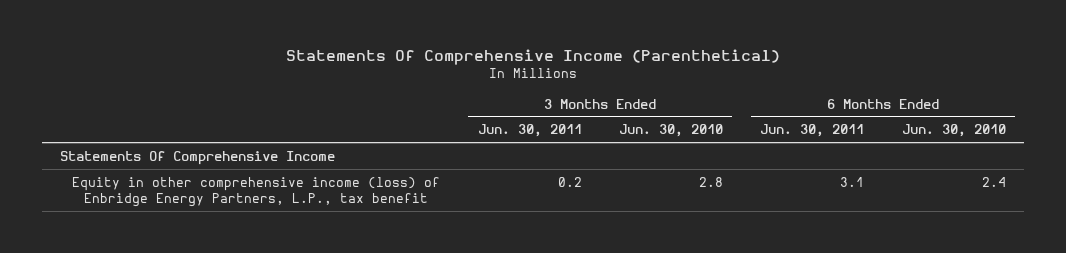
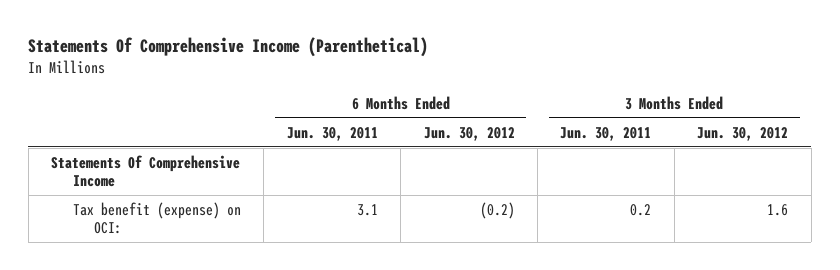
- | 3 Months Ended Jun. 30, 2011 | 3 Months Ended Jun. 30, 2010 | 6 Months Ended Jun. 30, 2011 | 6 Months Ended Jun. 30, 2010
+ | 6 Months Ended Jun. 30, 2011 | 6 Months Ended Jun. 30, 2012 | 3 Months Ended Jun. 30, 2011 | 3 Months Ended Jun. 30, 2012
- Equity in other comprehensive income (loss) of Enbridge Energy Partners, L.P., tax benefit | 0.2 | 2.8 | 3.1 | 2.4
+ Tax benefit (expense) on OCI: | 3.1 | (0.2) | 0.2 | 1.6

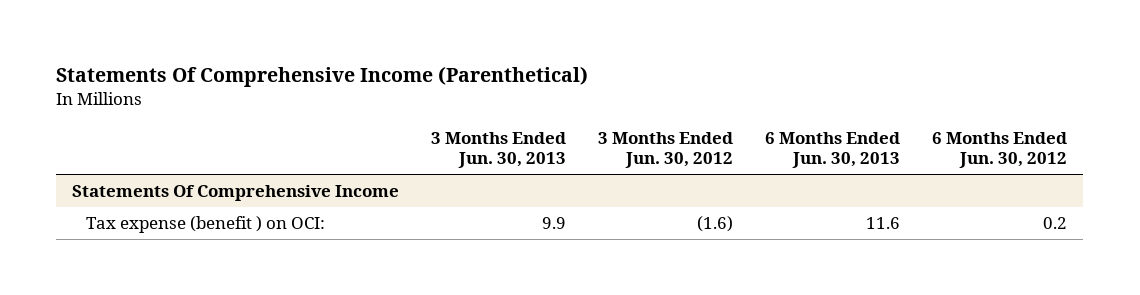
- | 6 Months Ended Jun. 30, 2011 | 6 Months Ended Jun. 30, 2012 | 3 Months Ended Jun. 30, 2011 | 3 Months Ended Jun. 30, 2012
+ | 3 Months Ended Jun. 30, 2013 | 3 Months Ended Jun. 30, 2012 | 6 Months Ended Jun. 30, 2013 | 6 Months Ended Jun. 30, 2012
- Tax benefit (expense) on OCI: | 3.1 | (0.2) | 0.2 | 1.6
+ Tax expense (benefit ) on OCI: | 9.9 | (1.6) | 11.6 | 0.2

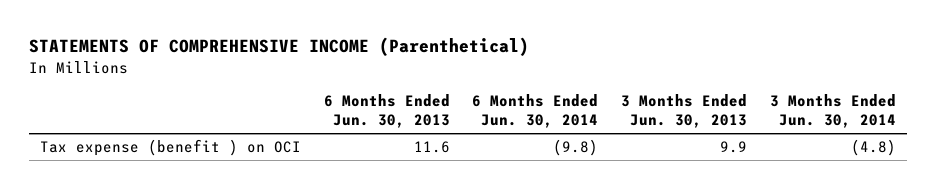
- Statements Of Comprehensive Income (Parenthetical)
+ STATEMENTS OF COMPREHENSIVE INCOME (Parenthetical)
- | 3 Months Ended Jun. 30, 2013 | 3 Months Ended Jun. 30, 2012 | 6 Months Ended Jun. 30, 2013 | 6 Months Ended Jun. 30, 2012
+ | 6 Months Ended Jun. 30, 2013 | 6 Months Ended Jun. 30, 2014 | 3 Months Ended Jun. 30, 2013 | 3 Months Ended Jun. 30, 2014
- Statements Of Comprehensive Income
- Tax expense (benefit ) on OCI: | 9.9 | (1.6) | 11.6 | 0.2
+ Tax expense (benefit ) on OCI | 11.6 | (9.8) | 9.9 | (4.8)

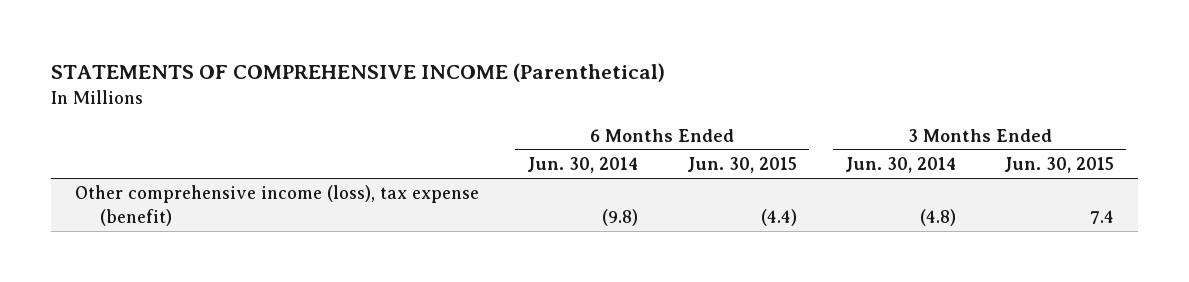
- | 6 Months Ended Jun. 30, 2013 | 6 Months Ended Jun. 30, 2014 | 3 Months Ended Jun. 30, 2013 | 3 Months Ended Jun. 30, 2014
+ | 6 Months Ended Jun. 30, 2014 | 6 Months Ended Jun. 30, 2015 | 3 Months Ended Jun. 30, 2014 | 3 Months Ended Jun. 30, 2015
- Tax expense (benefit ) on OCI | 11.6 | (9.8) | 9.9 | (4.8)
+ Other comprehensive income (loss), tax expense (benefit) | (9.8) | (4.4) | (4.8) | 7.4

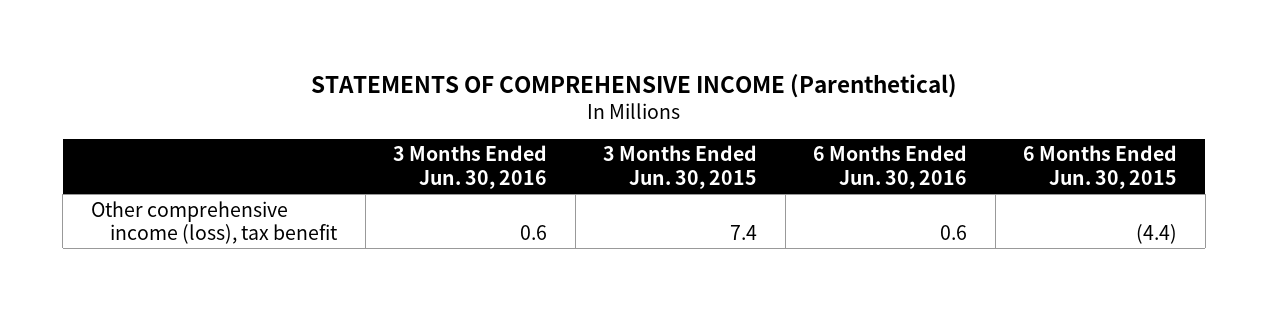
- | 6 Months Ended Jun. 30, 2014 | 6 Months Ended Jun. 30, 2015 | 3 Months Ended Jun. 30, 2014 | 3 Months Ended Jun. 30, 2015
+ | 3 Months Ended Jun. 30, 2016 | 3 Months Ended Jun. 30, 2015 | 6 Months Ended Jun. 30, 2016 | 6 Months Ended Jun. 30, 2015
- Other comprehensive income (loss), tax expense (benefit) | (9.8) | (4.4) | (4.8) | 7.4
+ Other comprehensive income (loss), tax benefit | 0.6 | 7.4 | 0.6 | (4.4)

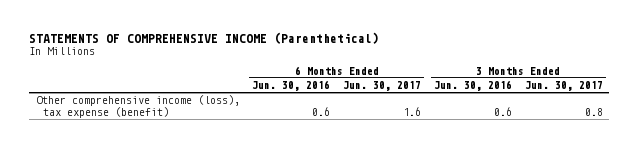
- | 3 Months Ended Jun. 30, 2016 | 3 Months Ended Jun. 30, 2015 | 6 Months Ended Jun. 30, 2016 | 6 Months Ended Jun. 30, 2015
+ | 6 Months Ended Jun. 30, 2016 | 6 Months Ended Jun. 30, 2017 | 3 Months Ended Jun. 30, 2016 | 3 Months Ended Jun. 30, 2017
- Other comprehensive income (loss), tax benefit | 0.6 | 7.4 | 0.6 | (4.4)
+ Other comprehensive income (loss), tax expense (benefit) | 0.6 | 1.6 | 0.6 | 0.8

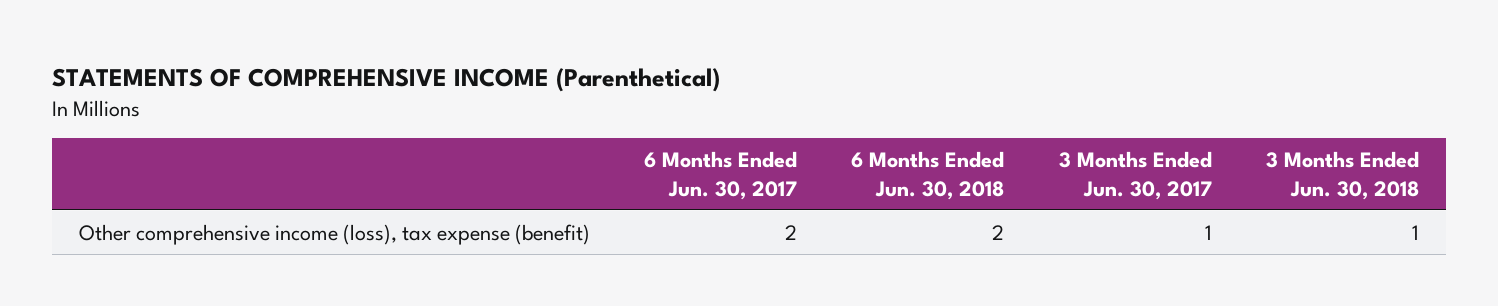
- | 6 Months Ended Jun. 30, 2016 | 6 Months Ended Jun. 30, 2017 | 3 Months Ended Jun. 30, 2016 | 3 Months Ended Jun. 30, 2017
+ | 6 Months Ended Jun. 30, 2017 | 6 Months Ended Jun. 30, 2018 | 3 Months Ended Jun. 30, 2017 | 3 Months Ended Jun. 30, 2018
- Other comprehensive income (loss), tax expense (benefit) | 0.6 | 1.6 | 0.6 | 0.8
+ Other comprehensive income (loss), tax expense (benefit) | 2 | 2 | 1 | 1

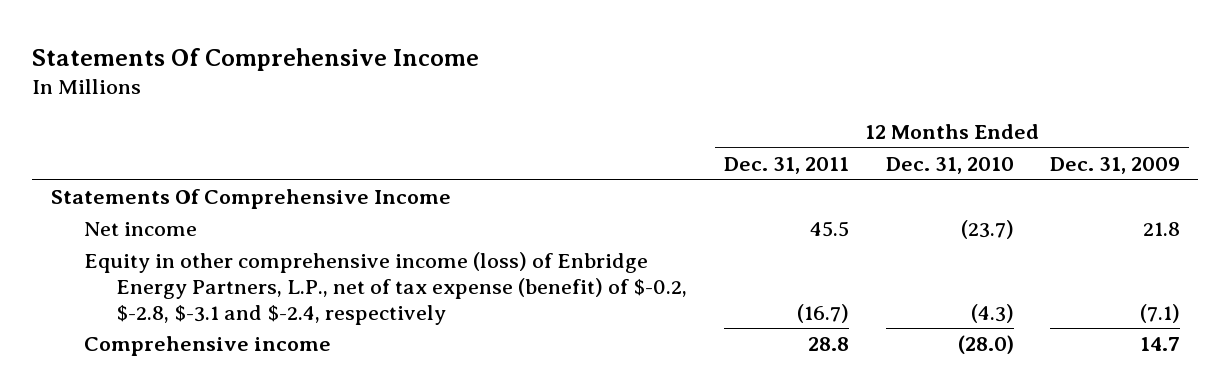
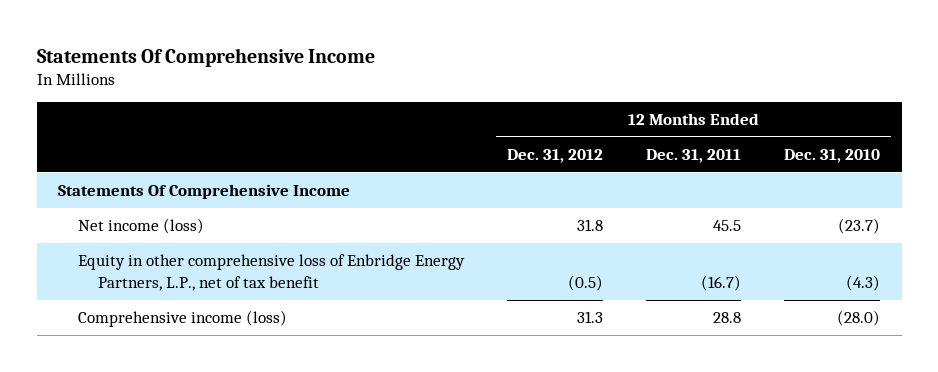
- | 12 Months Ended Dec. 31, 2011 | 12 Months Ended Dec. 31, 2010 | 12 Months Ended Dec. 31, 2009
+ | 12 Months Ended Dec. 31, 2012 | 12 Months Ended Dec. 31, 2011 | 12 Months Ended Dec. 31, 2010
- Net income | 45.5 | (23.7) | 21.8
- Equity in other comprehensive income (loss) of Enbridge Energy Partners, L.P., net of tax expense (benefit) of $-0.2, $-2.8, $-3.1 and $-2.4, respectively | (16.7) | (4.3) | (7.1)
- Comprehensive income | 28.8 | (28.0) | 14.7
+ Net income (loss) | 31.8 | 45.5 | (23.7)
+ Equity in other comprehensive loss of Enbridge Energy Partners, L.P., net of tax benefit | (0.5) | (16.7) | (4.3)
+ Comprehensive income (loss) | 31.3 | 28.8 | (28.0)

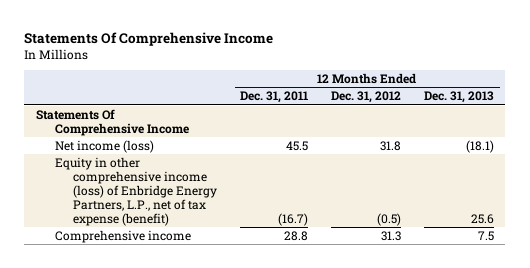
- | 12 Months Ended Dec. 31, 2012 | 12 Months Ended Dec. 31, 2011 | 12 Months Ended Dec. 31, 2010
+ | 12 Months Ended Dec. 31, 2011 | 12 Months Ended Dec. 31, 2012 | 12 Months Ended Dec. 31, 2013
- Equity in other comprehensive loss of Enbridge Energy Partners, L.P., net of tax benefit | (0.5) | (16.7) | (4.3)
- Comprehensive income (loss) | 31.3 | 28.8 | (28.0)
+ Equity in other comprehensive income (loss) of Enbridge Energy Partners, L.P., net of tax expense (benefit) | (16.7) | (0.5) | 25.6
+ Comprehensive income | 28.8 | 31.3 | 7.5

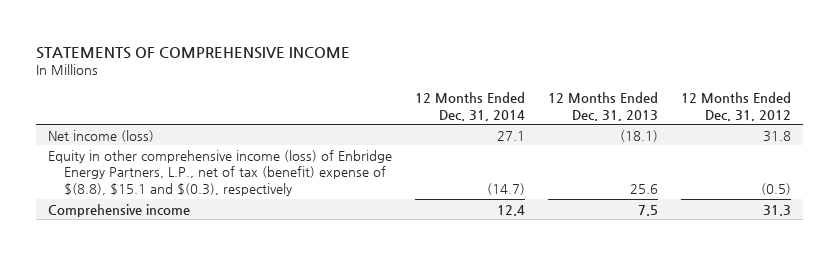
- Statements Of Comprehensive Income
+ STATEMENTS OF COMPREHENSIVE INCOME
- | 12 Months Ended Dec. 31, 2011 | 12 Months Ended Dec. 31, 2012 | 12 Months Ended Dec. 31, 2013
+ | 12 Months Ended Dec. 31, 2014 | 12 Months Ended Dec. 31, 2013 | 12 Months Ended Dec. 31, 2012
- Statements Of Comprehensive Income
- Equity in other comprehensive income (loss) of Enbridge Energy Partners, L.P., net of tax expense (benefit) | (16.7) | (0.5) | 25.6
+ Equity in other comprehensive income (loss) of Enbridge Energy Partners, L.P., net of tax (benefit) expense of $(8.8), $15.1 and $(0.3), respectively | (14.7) | 25.6 | (0.5)

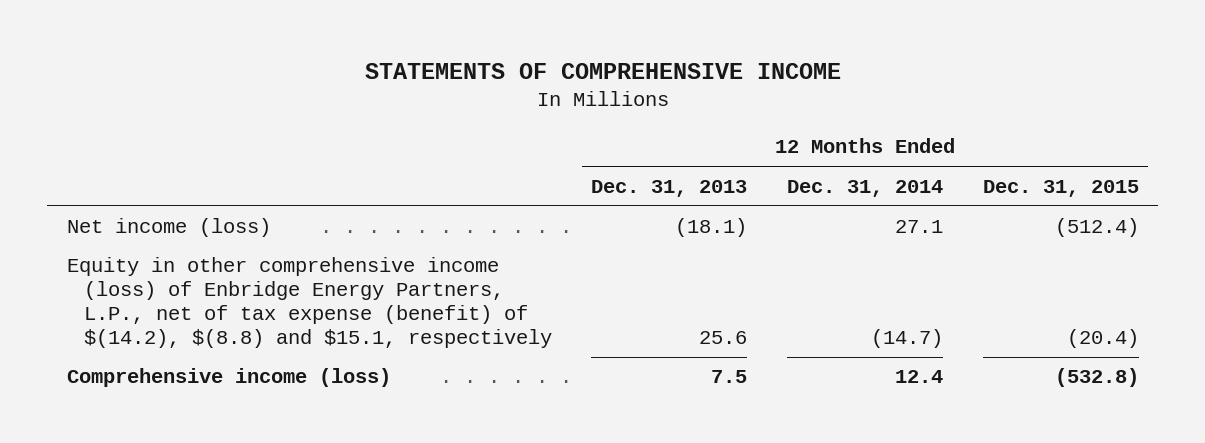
- | 12 Months Ended Dec. 31, 2014 | 12 Months Ended Dec. 31, 2013 | 12 Months Ended Dec. 31, 2012
+ | 12 Months Ended Dec. 31, 2013 | 12 Months Ended Dec. 31, 2014 | 12 Months Ended Dec. 31, 2015
- Equity in other comprehensive income (loss) of Enbridge Energy Partners, L.P., net of tax (benefit) expense of $(8.8), $15.1 and $(0.3), respectively | (14.7) | 25.6 | (0.5)
- Comprehensive income | 12.4 | 7.5 | 31.3
+ Equity in other comprehensive income (loss) of Enbridge Energy Partners, L.P., net of tax expense (benefit) of $(14.2), $(8.8) and $15.1, respectively | 25.6 | (14.7) | (20.4)
+ Comprehensive income (loss) | 7.5 | 12.4 | (532.8)

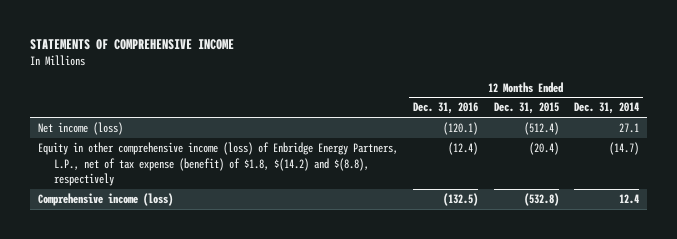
- | 12 Months Ended Dec. 31, 2013 | 12 Months Ended Dec. 31, 2014 | 12 Months Ended Dec. 31, 2015
+ | 12 Months Ended Dec. 31, 2016 | 12 Months Ended Dec. 31, 2015 | 12 Months Ended Dec. 31, 2014
- Equity in other comprehensive income (loss) of Enbridge Energy Partners, L.P., net of tax expense (benefit) of $(14.2), $(8.8) and $15.1, respectively | 25.6 | (14.7) | (20.4)
+ Equity in other comprehensive income (loss) of Enbridge Energy Partners, L.P., net of tax expense (benefit) of $1.8, $(14.2) and $(8.8), respectively | (12.4) | (20.4) | (14.7)

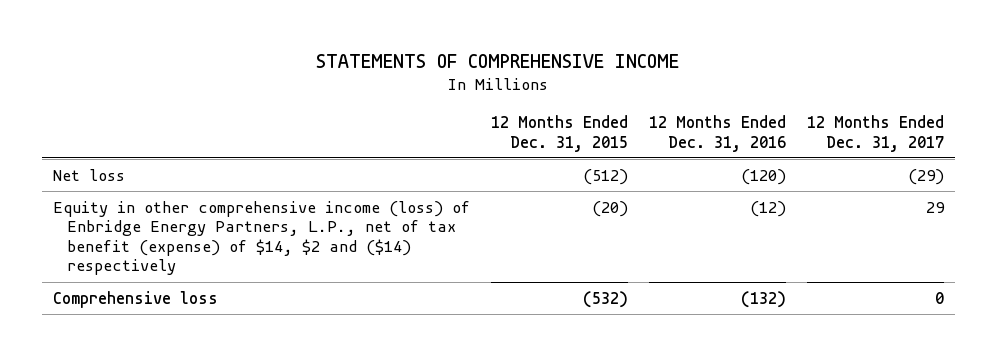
- | 12 Months Ended Dec. 31, 2016 | 12 Months Ended Dec. 31, 2015 | 12 Months Ended Dec. 31, 2014
+ | 12 Months Ended Dec. 31, 2015 | 12 Months Ended Dec. 31, 2016 | 12 Months Ended Dec. 31, 2017
- Net income (loss) | (120.1) | (512.4) | 27.1
- Equity in other comprehensive income (loss) of Enbridge Energy Partners, L.P., net of tax expense (benefit) of $1.8, $(14.2) and $(8.8), respectively | (12.4) | (20.4) | (14.7)
- Comprehensive income (loss) | (132.5) | (532.8) | 12.4
+ Net loss | (512) | (120) | (29)
+ Equity in other comprehensive income (loss) of Enbridge Energy Partners, L.P., net of tax benefit (expense) of $14, $2 and ($14) respectively | (20) | (12) | 29
+ Comprehensive loss | (532) | (132) | 0

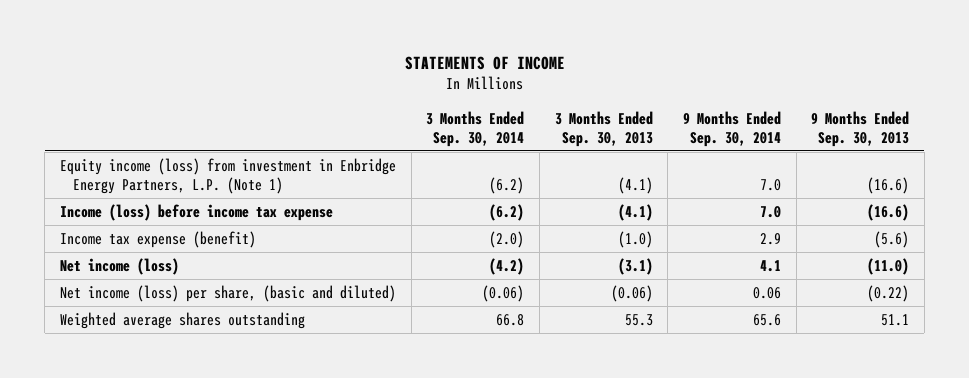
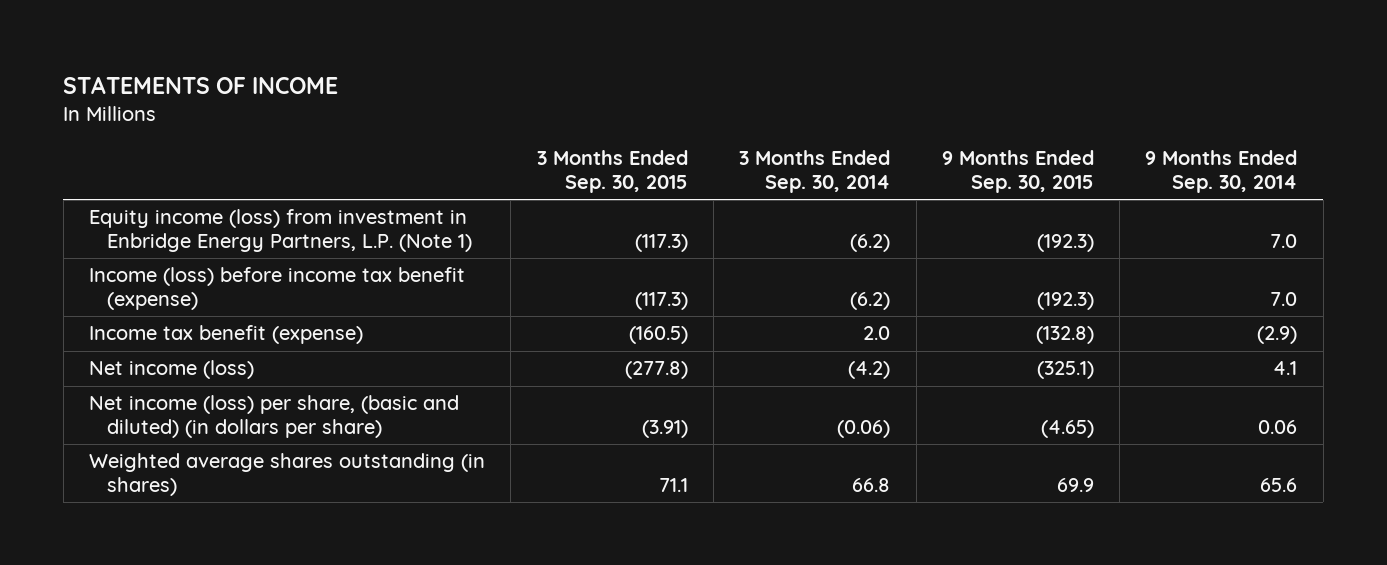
- | 3 Months Ended Sep. 30, 2014 | 3 Months Ended Sep. 30, 2013 | 9 Months Ended Sep. 30, 2014 | 9 Months Ended Sep. 30, 2013
+ | 3 Months Ended Sep. 30, 2015 | 3 Months Ended Sep. 30, 2014 | 9 Months Ended Sep. 30, 2015 | 9 Months Ended Sep. 30, 2014
- Income (loss) before income tax expense | (6.2) | (4.1) | 7.0 | (16.6)
- Income tax expense (benefit) | (2.0) | (1.0) | 2.9 | (5.6)
+ Income (loss) before income tax benefit (expense) | (117.3) | (6.2) | (192.3) | 7.0
+ Income tax benefit (expense) | (160.5) | 2.0 | (132.8) | (2.9)
- Net income (loss) per share, (basic and diluted) | (0.06) | (0.06) | 0.06 | (0.22)
- Weighted average shares outstanding | 66.8 | 55.3 | 65.6 | 51.1
+ Net income (loss) per share, (basic and diluted) (in dollars per share) | (3.91) | (0.06) | (4.65) | 0.06
+ Weighted average shares outstanding (in shares) | 71.1 | 66.8 | 69.9 | 65.6

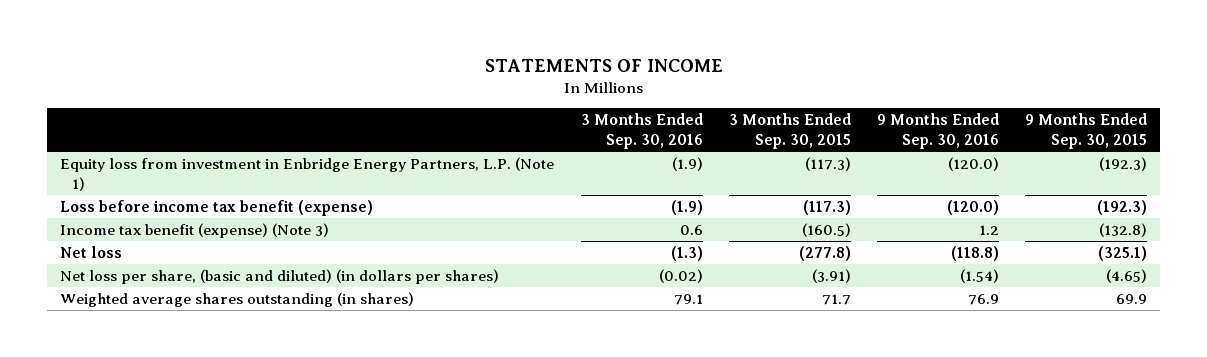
- | 3 Months Ended Sep. 30, 2015 | 3 Months Ended Sep. 30, 2014 | 9 Months Ended Sep. 30, 2015 | 9 Months Ended Sep. 30, 2014
+ | 3 Months Ended Sep. 30, 2016 | 3 Months Ended Sep. 30, 2015 | 9 Months Ended Sep. 30, 2016 | 9 Months Ended Sep. 30, 2015
- Equity income (loss) from investment in Enbridge Energy Partners, L.P. (Note 1) | (117.3) | (6.2) | (192.3) | 7.0
- Income (loss) before income tax benefit (expense) | (117.3) | (6.2) | (192.3) | 7.0
- Income tax benefit (expense) | (160.5) | 2.0 | (132.8) | (2.9)
- Net income (loss) | (277.8) | (4.2) | (325.1) | 4.1
- Net income (loss) per share, (basic and diluted) (in dollars per share) | (3.91) | (0.06) | (4.65) | 0.06
- Weighted average shares outstanding (in shares) | 71.1 | 66.8 | 69.9 | 65.6
+ Equity loss from investment in Enbridge Energy Partners, L.P. (Note 1) | (1.9) | (117.3) | (120.0) | (192.3)
+ Loss before income tax benefit (expense) | (1.9) | (117.3) | (120.0) | (192.3)
+ Income tax benefit (expense) (Note 3) | 0.6 | (160.5) | 1.2 | (132.8)
+ Net loss | (1.3) | (277.8) | (118.8) | (325.1)
+ Net loss per share, (basic and diluted) (in dollars per shares) | (0.02) | (3.91) | (1.54) | (4.65)
+ Weighted average shares outstanding (in shares) | 79.1 | 71.7 | 76.9 | 69.9

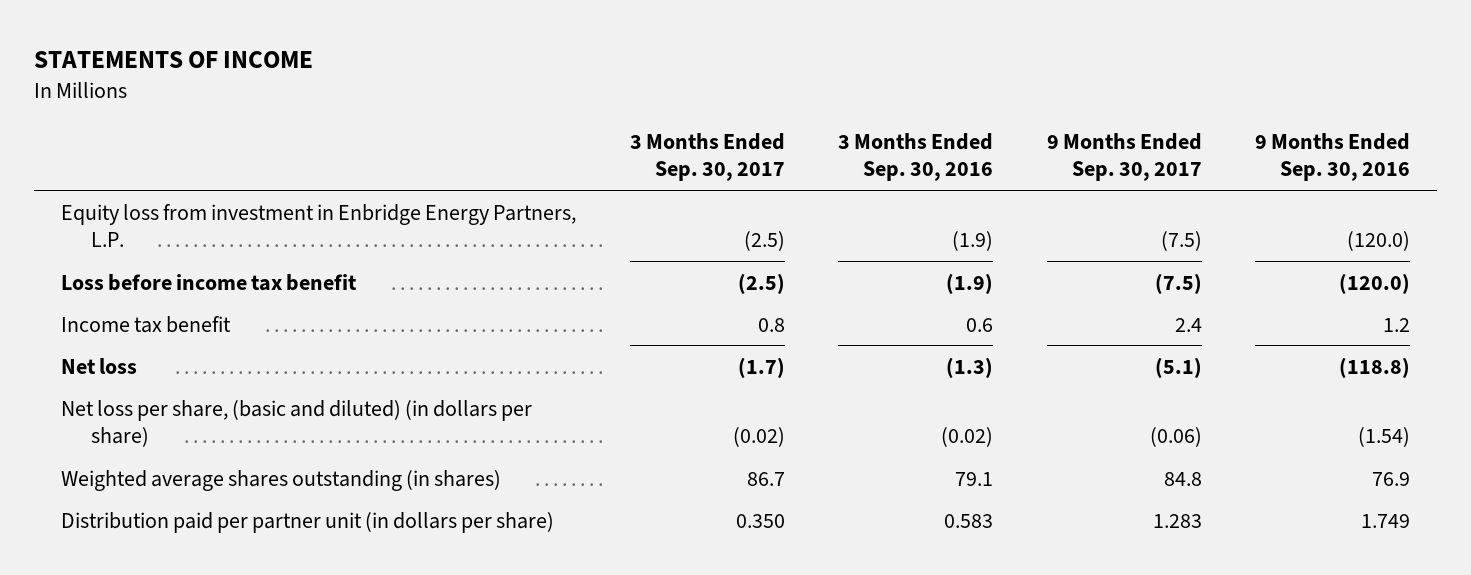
- | 3 Months Ended Sep. 30, 2016 | 3 Months Ended Sep. 30, 2015 | 9 Months Ended Sep. 30, 2016 | 9 Months Ended Sep. 30, 2015
+ | 3 Months Ended Sep. 30, 2017 | 3 Months Ended Sep. 30, 2016 | 9 Months Ended Sep. 30, 2017 | 9 Months Ended Sep. 30, 2016
- Equity loss from investment in Enbridge Energy Partners, L.P. (Note 1) | (1.9) | (117.3) | (120.0) | (192.3)
- Loss before income tax benefit (expense) | (1.9) | (117.3) | (120.0) | (192.3)
- Income tax benefit (expense) (Note 3) | 0.6 | (160.5) | 1.2 | (132.8)
+ Equity loss from investment in Enbridge Energy Partners, L.P. | (2.5) | (1.9) | (7.5) | (120.0)
+ Loss before income tax benefit | (2.5) | (1.9) | (7.5) | (120.0)
+ Income tax benefit | 0.8 | 0.6 | 2.4 | 1.2
- Net loss per share, (basic and diluted) (in dollars per shares) | (0.02) | (3.91) | (1.54) | (4.65)
+ Net loss per share, (basic and diluted) (in dollars per share) | (0.02) | (0.02) | (0.06) | (1.54)
+ Distribution paid per partner unit (in dollars per share) | 0.350 | 0.583 | 1.283 | 1.749

